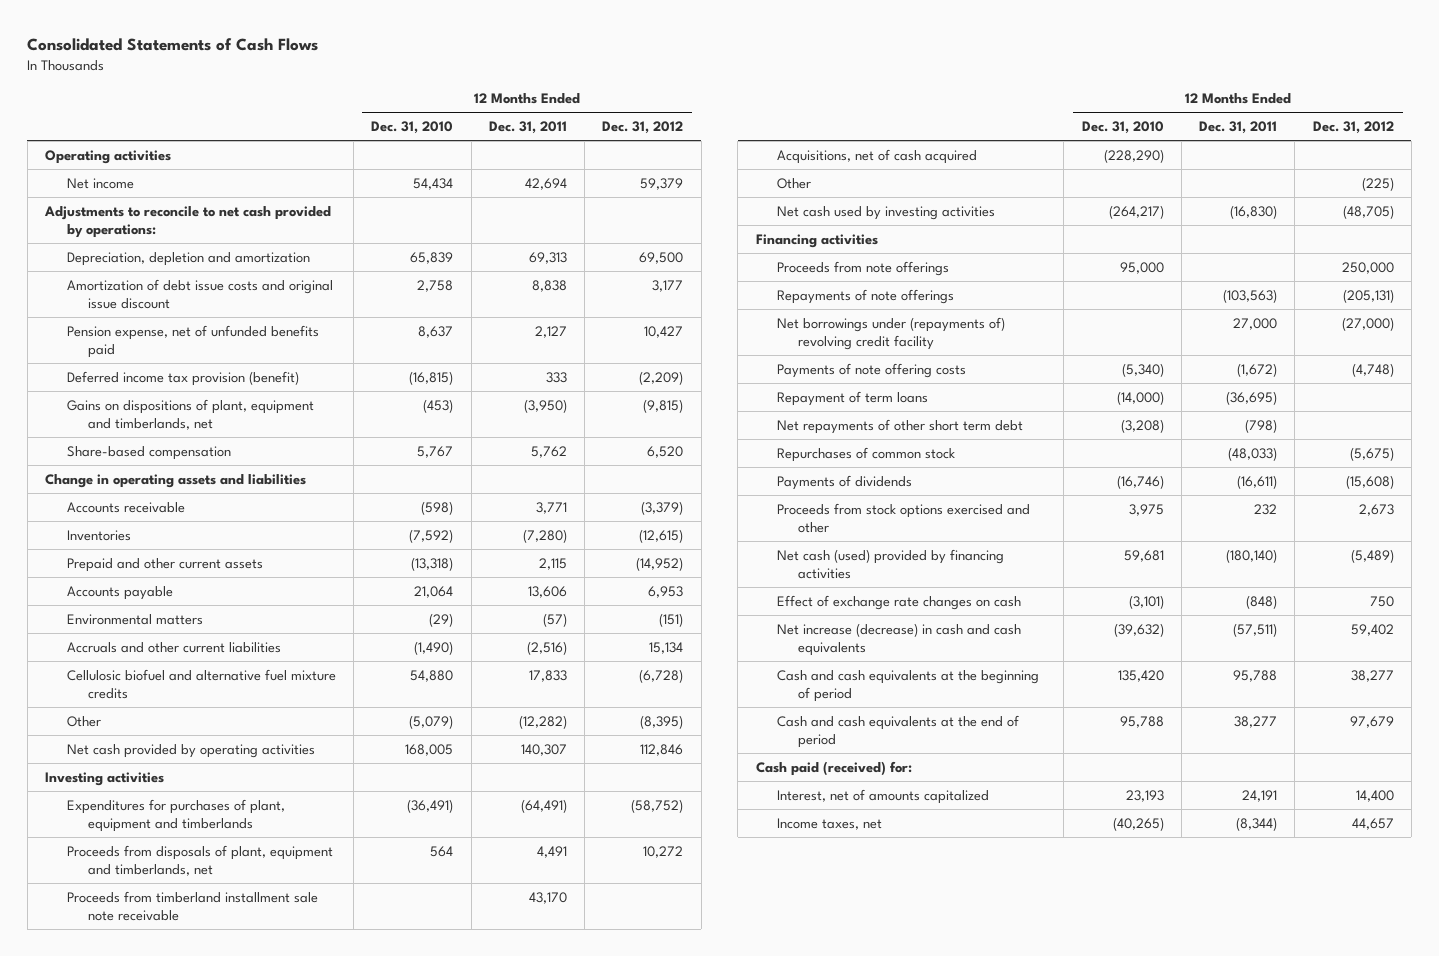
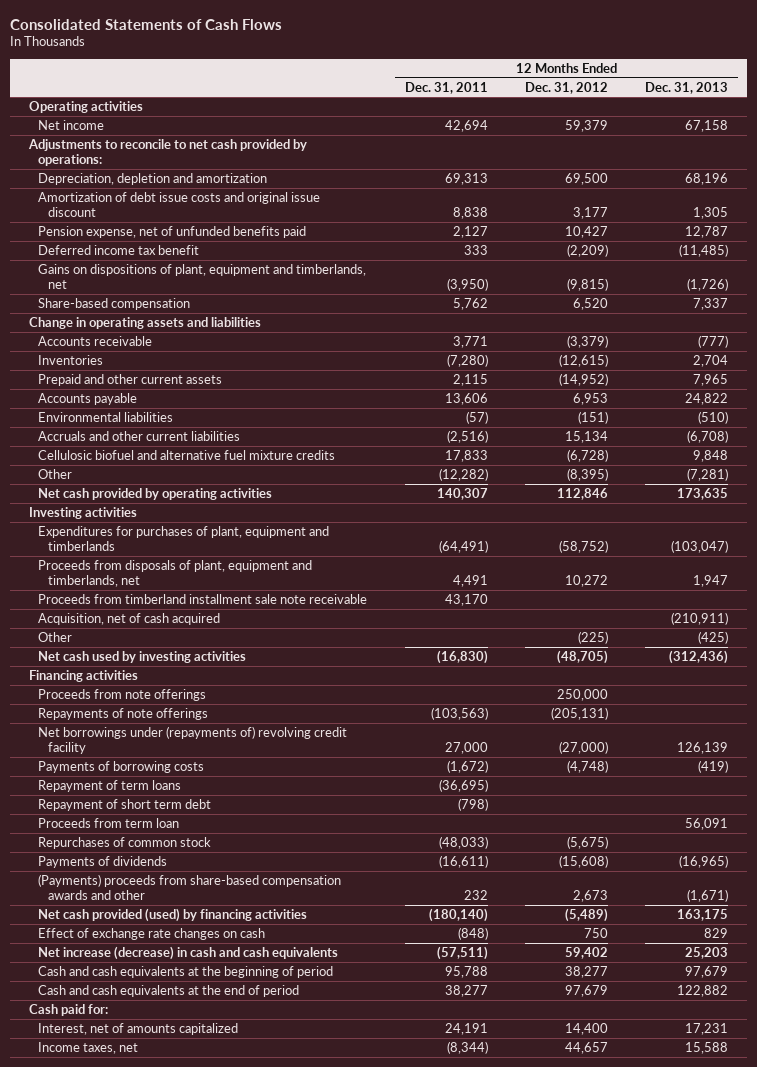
- | 12 Months Ended Dec. 31, 2010 | 12 Months Ended Dec. 31, 2011 | 12 Months Ended Dec. 31, 2012
+ | 12 Months Ended Dec. 31, 2011 | 12 Months Ended Dec. 31, 2012 | 12 Months Ended Dec. 31, 2013
- Deferred income tax provision (benefit) | (16,815) | 333 | (2,209)
+ Deferred income tax benefit | 333 | (2,209) | (11,485)
- Environmental matters | (29) | (57) | (151)
+ Environmental liabilities | (57) | (151) | (510)
- Acquisitions, net of cash acquired | (228,290) | |
+ Acquisition, net of cash acquired | | | (210,911)
- Payments of note offering costs | (5,340) | (1,672) | (4,748)
+ Payments of borrowing costs | (1,672) | (4,748) | (419)
- Net repayments of other short term debt | (3,208) | (798) |
+ Repayment of short term debt | (798) | |
+ Proceeds from term loan | | | 56,091
- Proceeds from stock options exercised and other | 3,975 | 232 | 2,673
- Net cash (used) provided by financing activities | 59,681 | (180,140) | (5,489)
+ (Payments) proceeds from share-based compensation awards and other | 232 | 2,673 | (1,671)
+ Net cash provided (used) by financing activities | (180,140) | (5,489) | 163,175
- Cash paid (received) for:
+ Cash paid for:

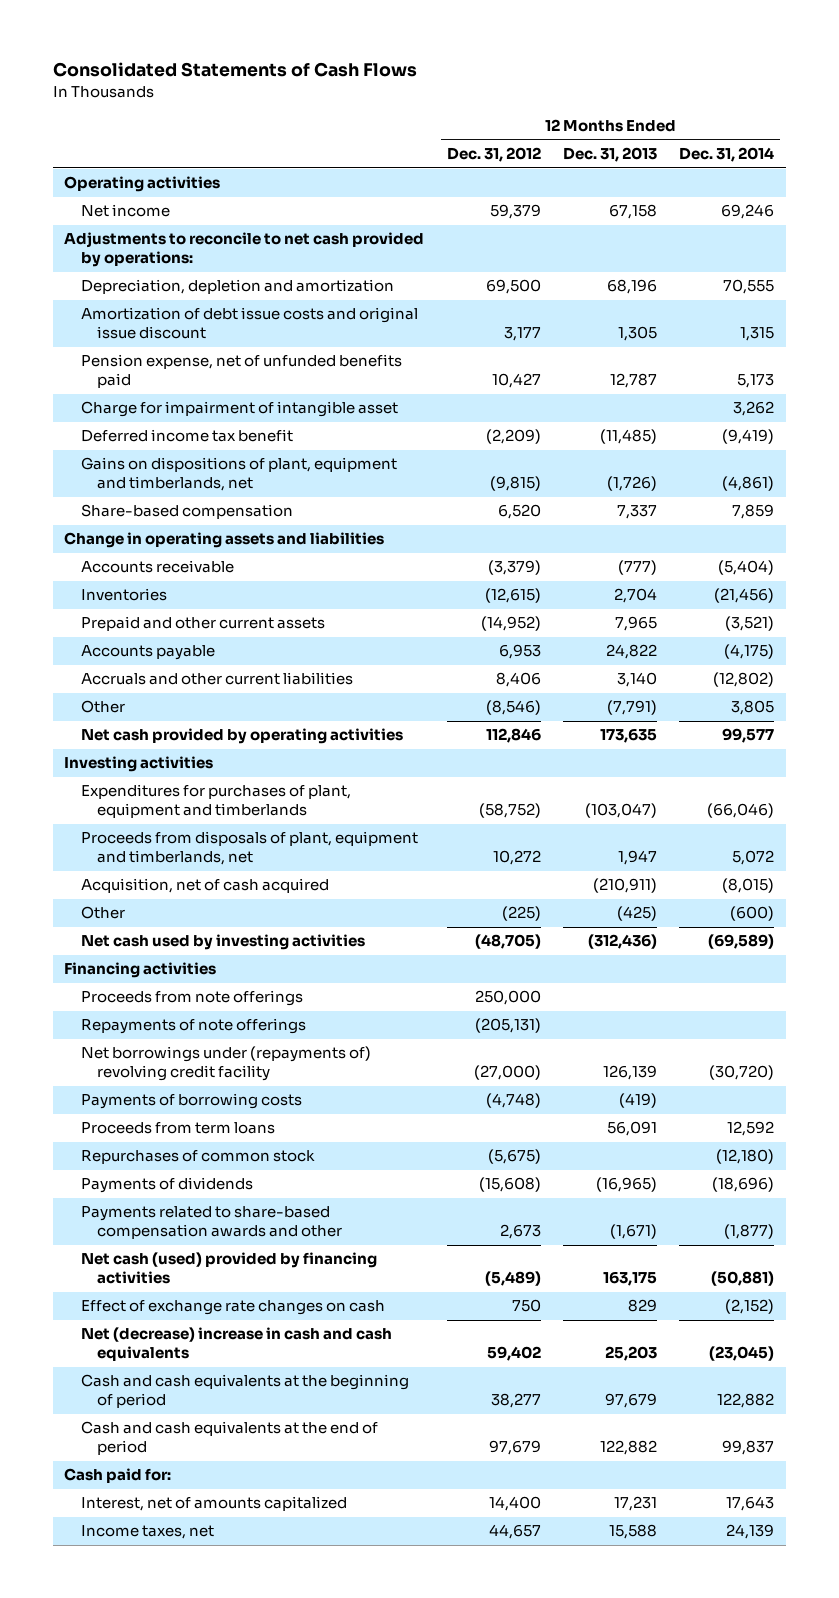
- | 12 Months Ended Dec. 31, 2011 | 12 Months Ended Dec. 31, 2012 | 12 Months Ended Dec. 31, 2013
+ | 12 Months Ended Dec. 31, 2012 | 12 Months Ended Dec. 31, 2013 | 12 Months Ended Dec. 31, 2014
+ Charge for impairment of intangible asset | | | 3,262
- Environmental liabilities | (57) | (151) | (510)
- Accruals and other current liabilities | (2,516) | 15,134 | (6,708)
- Cellulosic biofuel and alternative fuel mixture credits | 17,833 | (6,728) | 9,848
- Other | (12,282) | (8,395) | (7,281)
+ Accruals and other current liabilities | 8,406 | 3,140 | (12,802)
+ Other | (8,546) | (7,791) | 3,805
- Proceeds from timberland installment sale note receivable | 43,170 | |
- Repayment of term loans | (36,695) | |
- Repayment of short term debt | (798) | |
- Proceeds from term loan | | | 56,091
+ Proceeds from term loans | | 56,091 | 12,592
- (Payments) proceeds from share-based compensation awards and other | 232 | 2,673 | (1,671)
- Net cash provided (used) by financing activities | (180,140) | (5,489) | 163,175
+ Payments related to share-based compensation awards and other | 2,673 | (1,671) | (1,877)
+ Net cash (used) provided by financing activities | (5,489) | 163,175 | (50,881)
- Net increase (decrease) in cash and cash equivalents | (57,511) | 59,402 | 25,203
+ Net (decrease) increase in cash and cash equivalents | 59,402 | 25,203 | (23,045)

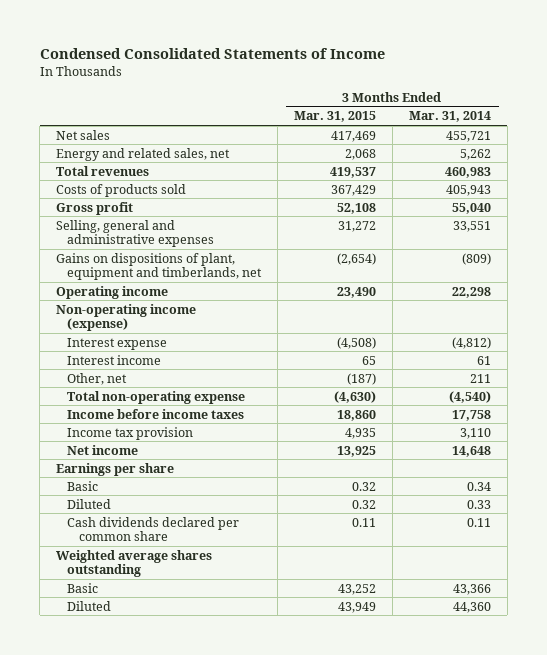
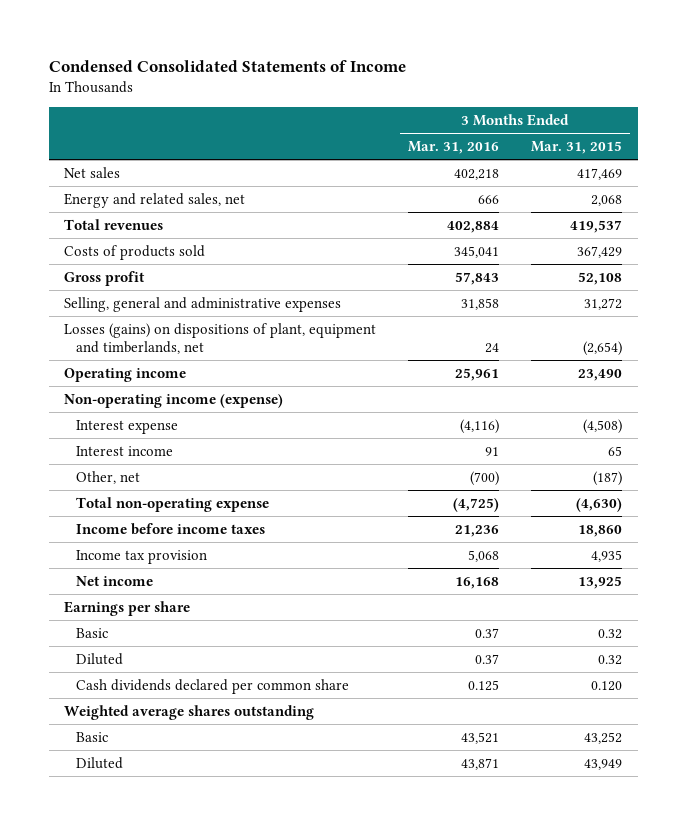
- | 3 Months Ended Mar. 31, 2015 | 3 Months Ended Mar. 31, 2014
+ | 3 Months Ended Mar. 31, 2016 | 3 Months Ended Mar. 31, 2015
- Gains on dispositions of plant, equipment and timberlands, net | (2,654) | (809)
+ Losses (gains) on dispositions of plant, equipment and timberlands, net | 24 | (2,654)
- Cash dividends declared per common share | 0.11 | 0.11
+ Cash dividends declared per common share | 0.125 | 0.120

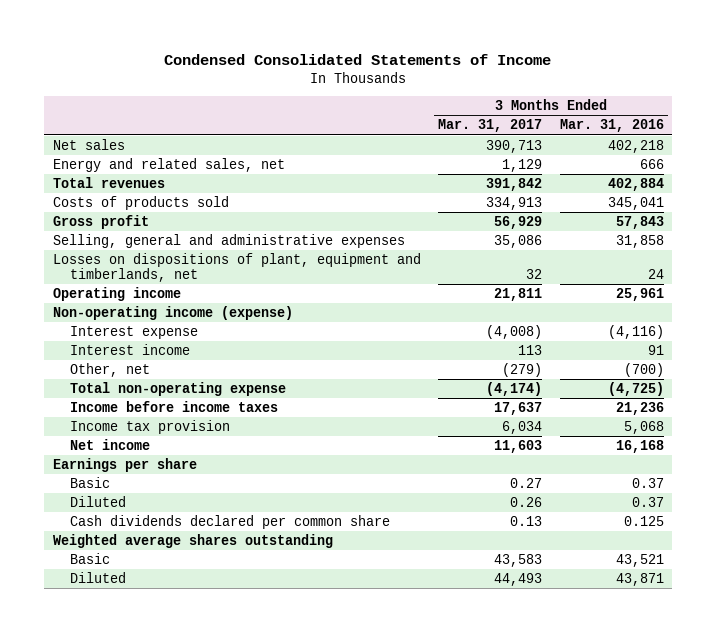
- | 3 Months Ended Mar. 31, 2016 | 3 Months Ended Mar. 31, 2015
+ | 3 Months Ended Mar. 31, 2017 | 3 Months Ended Mar. 31, 2016
- Losses (gains) on dispositions of plant, equipment and timberlands, net | 24 | (2,654)
+ Losses on dispositions of plant, equipment and timberlands, net | 32 | 24

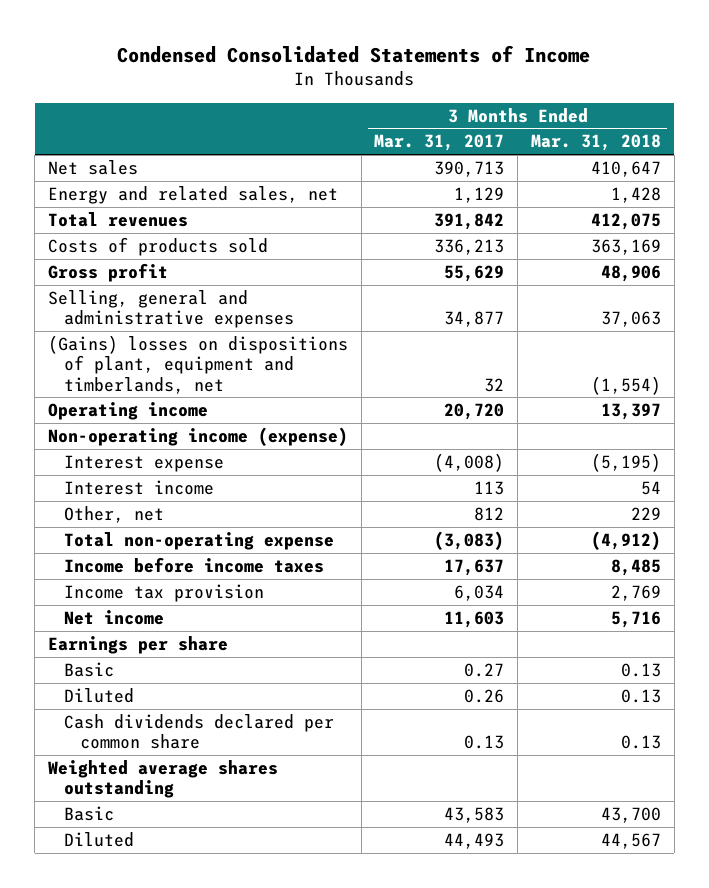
- | 3 Months Ended Mar. 31, 2017 | 3 Months Ended Mar. 31, 2016
+ | 3 Months Ended Mar. 31, 2017 | 3 Months Ended Mar. 31, 2018
- Costs of products sold | 334,913 | 345,041
- Gross profit | 56,929 | 57,843
- Selling, general and administrative expenses | 35,086 | 31,858
- Losses on dispositions of plant, equipment and timberlands, net | 32 | 24
- Operating income | 21,811 | 25,961
+ Costs of products sold | 336,213 | 363,169
+ Gross profit | 55,629 | 48,906
+ Selling, general and administrative expenses | 34,877 | 37,063
+ (Gains) losses on dispositions of plant, equipment and timberlands, net | 32 | (1,554)
+ Operating income | 20,720 | 13,397
- Other, net | (279) | (700)
- Total non-operating expense | (4,174) | (4,725)
+ Other, net | 812 | 229
+ Total non-operating expense | (3,083) | (4,912)

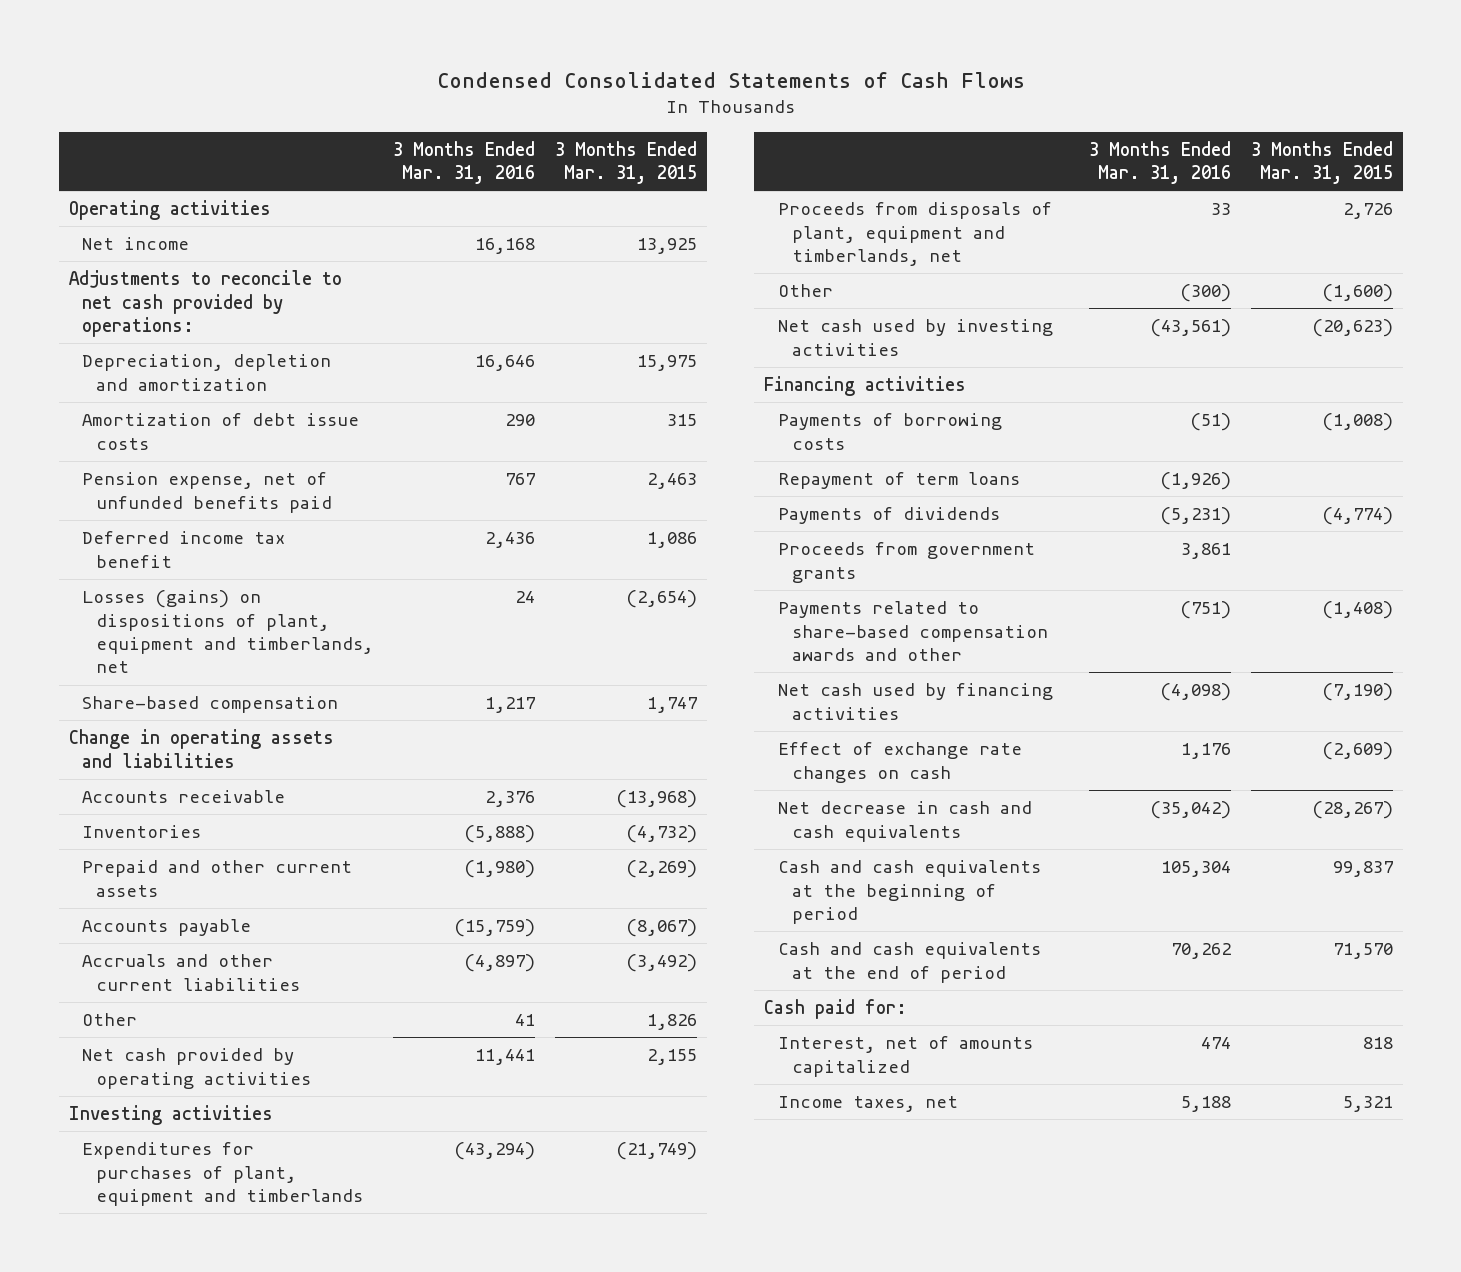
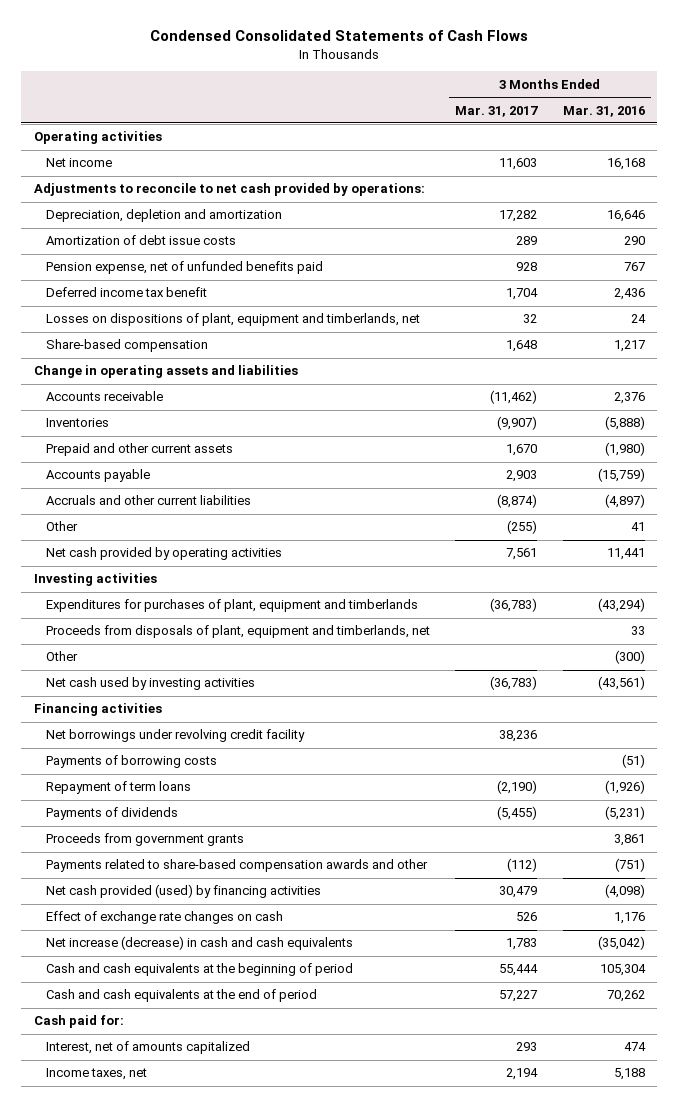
- | 3 Months Ended Mar. 31, 2016 | 3 Months Ended Mar. 31, 2015
+ | 3 Months Ended Mar. 31, 2017 | 3 Months Ended Mar. 31, 2016
- Losses (gains) on dispositions of plant, equipment and timberlands, net | 24 | (2,654)
+ Losses on dispositions of plant, equipment and timberlands, net | 32 | 24
+ Net borrowings under revolving credit facility | 38,236 |
- Net cash used by financing activities | (4,098) | (7,190)
+ Net cash provided (used) by financing activities | 30,479 | (4,098)
- Net decrease in cash and cash equivalents | (35,042) | (28,267)
+ Net increase (decrease) in cash and cash equivalents | 1,783 | (35,042)

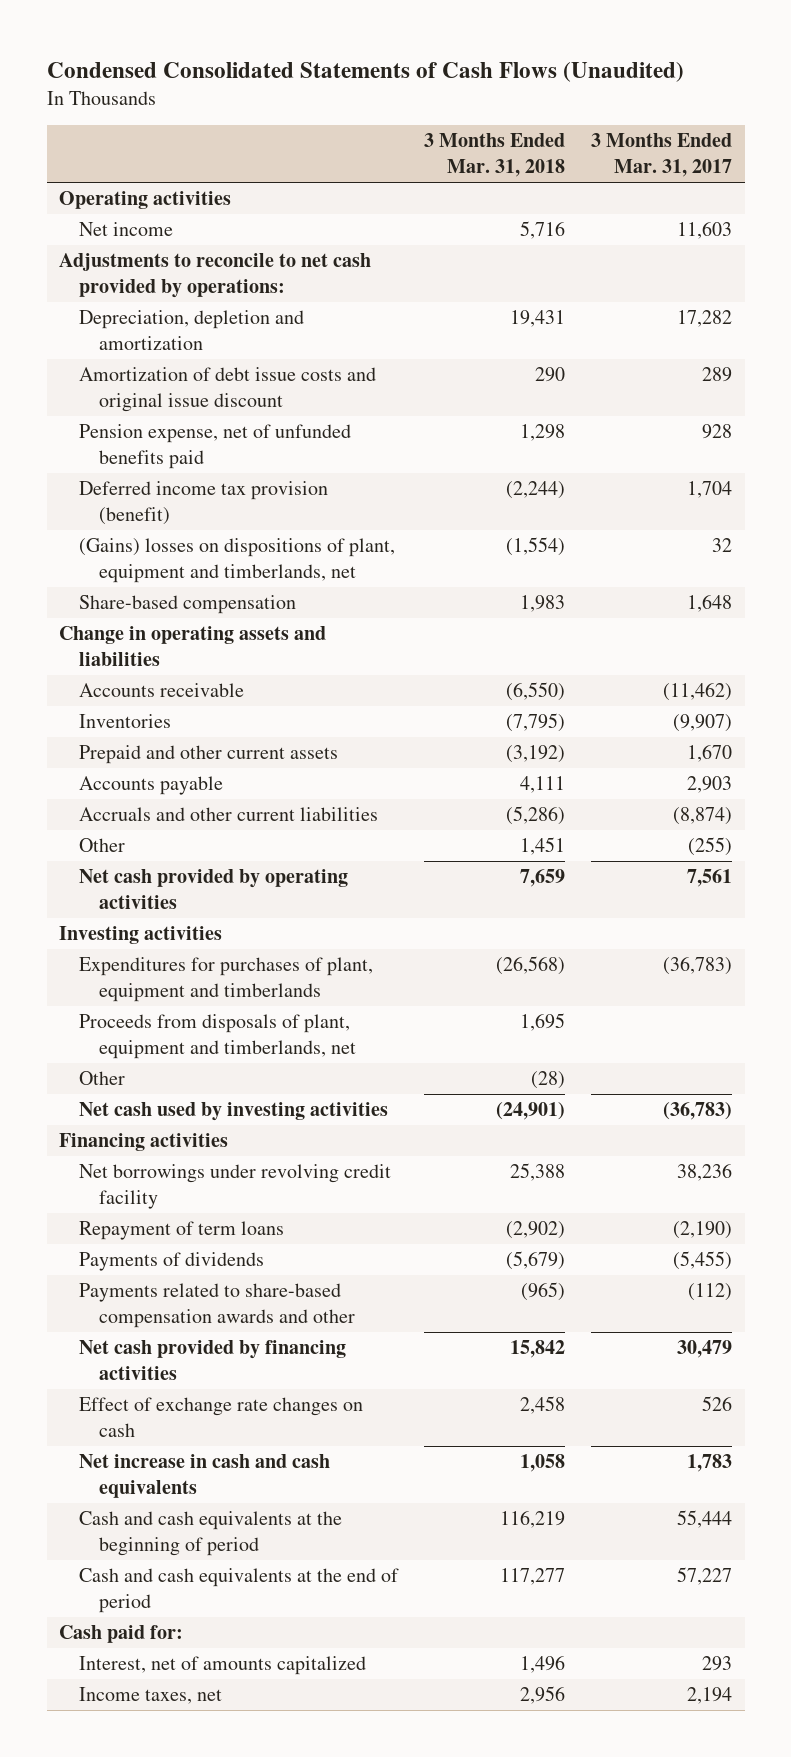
- Condensed Consolidated Statements of Cash Flows
+ Condensed Consolidated Statements of Cash Flows (Unaudited)
- | 3 Months Ended Mar. 31, 2017 | 3 Months Ended Mar. 31, 2016
+ | 3 Months Ended Mar. 31, 2018 | 3 Months Ended Mar. 31, 2017
- Amortization of debt issue costs | 289 | 290
+ Amortization of debt issue costs and original issue discount | 290 | 289
- Deferred income tax benefit | 1,704 | 2,436
- Losses on dispositions of plant, equipment and timberlands, net | 32 | 24
+ Deferred income tax provision (benefit) | (2,244) | 1,704
+ (Gains) losses on dispositions of plant, equipment and timberlands, net | (1,554) | 32
- Payments of borrowing costs | | (51)
- Proceeds from government grants | | 3,861
- Net cash provided (used) by financing activities | 30,479 | (4,098)
+ Net cash provided by financing activities | 15,842 | 30,479
- Net increase (decrease) in cash and cash equivalents | 1,783 | (35,042)
+ Net increase in cash and cash equivalents | 1,058 | 1,783

